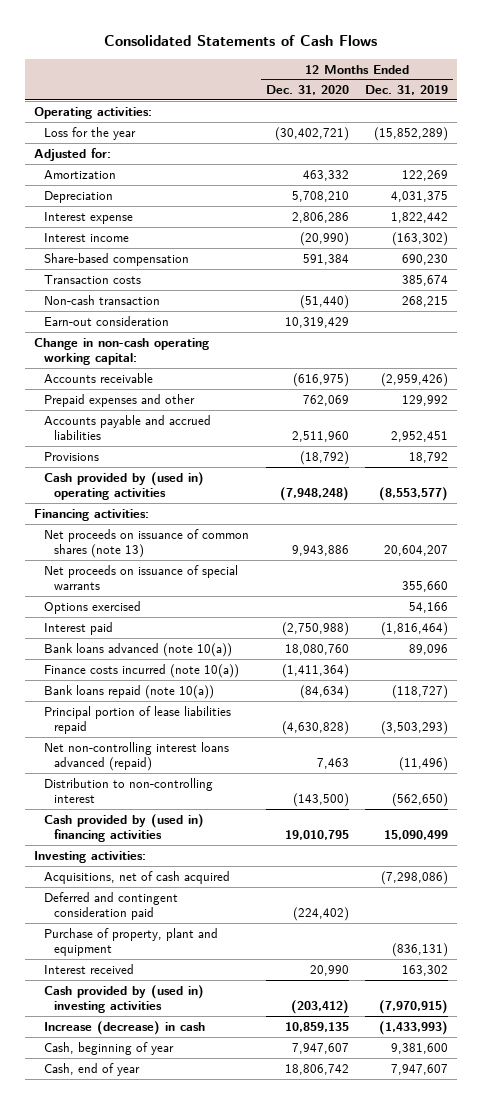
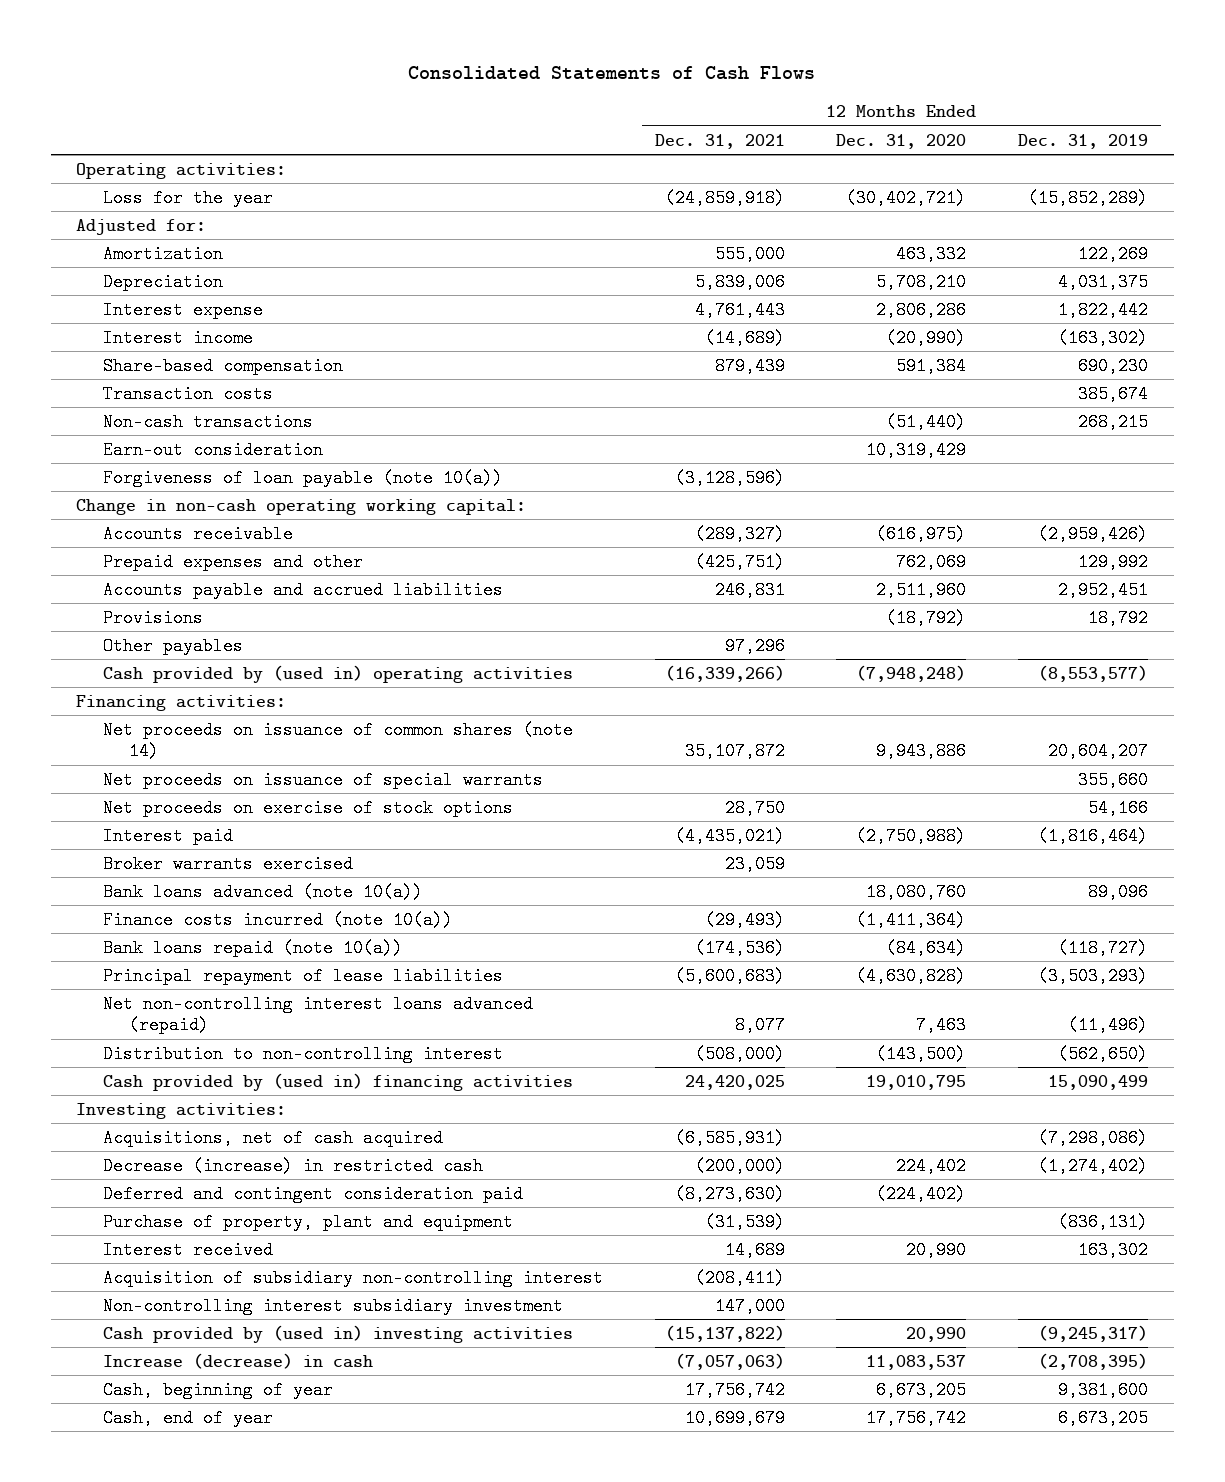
- | 12 Months Ended Dec. 31, 2020 | 12 Months Ended Dec. 31, 2019
+ | 12 Months Ended Dec. 31, 2021 | 12 Months Ended Dec. 31, 2020 | 12 Months Ended Dec. 31, 2019
- Non-cash transaction | (51,440) | 268,215
+ Non-cash transactions | | (51,440) | 268,215
+ Forgiveness of loan payable (note 10(a)) | (3,128,596) | |
+ Other payables | 97,296 | |
- Net proceeds on issuance of common shares (note 13) | 9,943,886 | 20,604,207
+ Net proceeds on issuance of common shares (note 14) | 35,107,872 | 9,943,886 | 20,604,207
- Options exercised | | 54,166
+ Net proceeds on exercise of stock options | 28,750 | | 54,166
+ Broker warrants exercised | 23,059 | |
- Principal portion of lease liabilities repaid | (4,630,828) | (3,503,293)
+ Principal repayment of lease liabilities | (5,600,683) | (4,630,828) | (3,503,293)
+ Decrease (increase) in restricted cash | (200,000) | 224,402 | (1,274,402)
- Cash provided by (used in) investing activities | (203,412) | (7,970,915)
- Increase (decrease) in cash | 10,859,135 | (1,433,993)
- Cash, beginning of year | 7,947,607 | 9,381,600
- Cash, end of year | 18,806,742 | 7,947,607
+ Acquisition of subsidiary non-controlling interest | (208,411) | |
+ Non-controlling interest subsidiary investment | 147,000 | |
+ Cash provided by (used in) investing activities | (15,137,822) | 20,990 | (9,245,317)
+ Increase (decrease) in cash | (7,057,063) | 11,083,537 | (2,708,395)
+ Cash, beginning of year | 17,756,742 | 6,673,205 | 9,381,600
+ Cash, end of year | 10,699,679 | 17,756,742 | 6,673,205

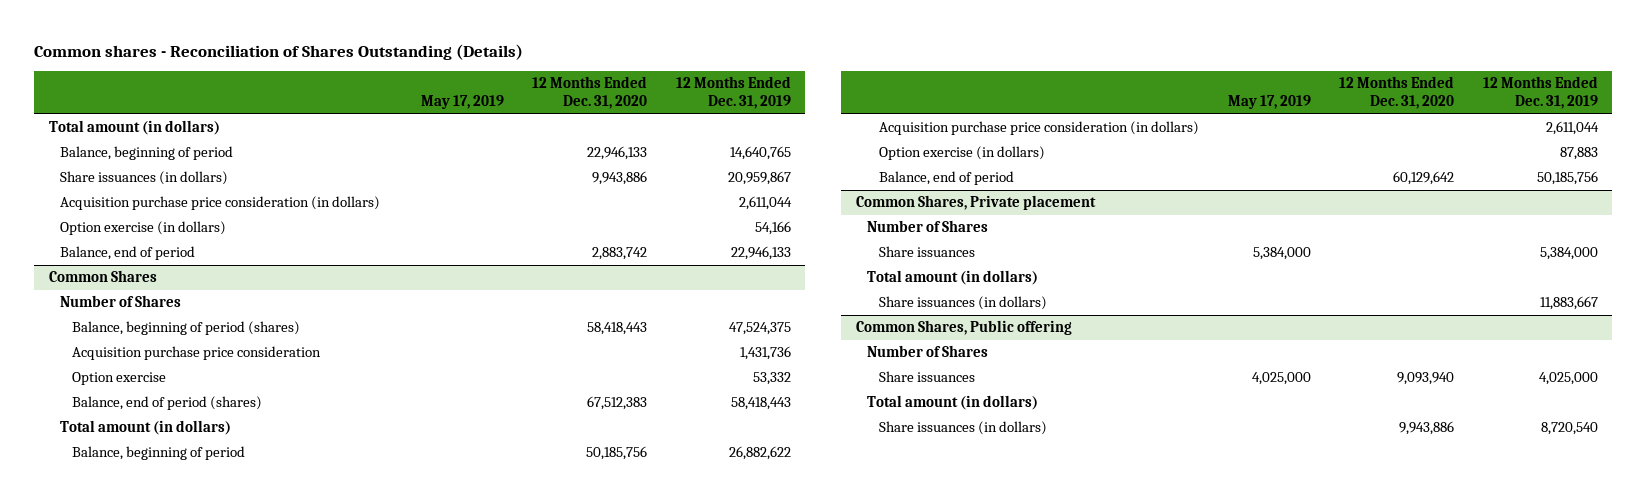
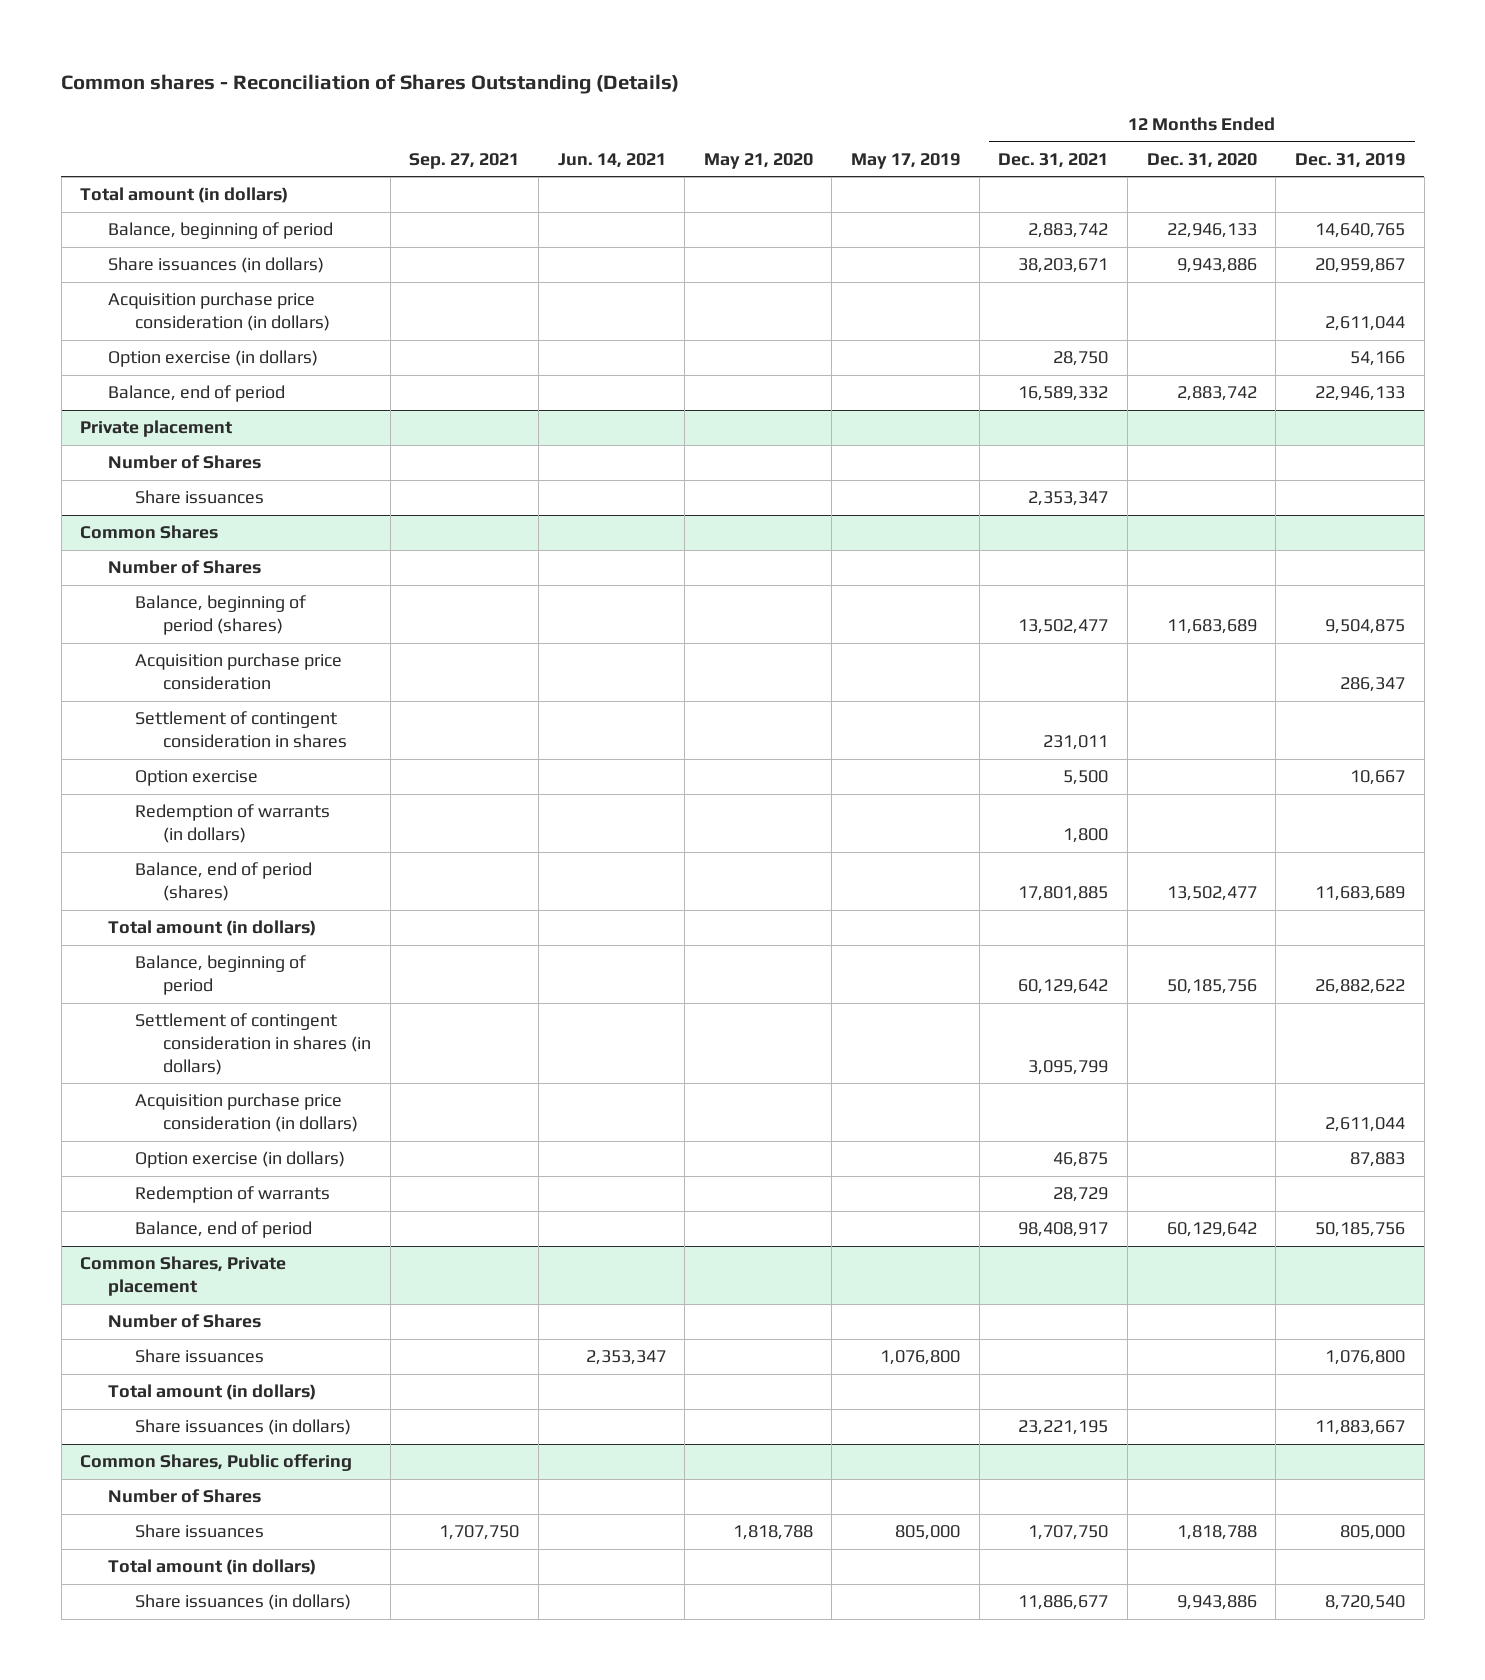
- | May 17, 2019 | 12 Months Ended Dec. 31, 2020 | 12 Months Ended Dec. 31, 2019
+ | Sep. 27, 2021 | Jun. 14, 2021 | May 21, 2020 | May 17, 2019 | 12 Months Ended Dec. 31, 2021 | 12 Months Ended Dec. 31, 2020 | 12 Months Ended Dec. 31, 2019
+ Private placement
+ Number of Shares
+ Share issuances | | | | | 2,353,347 | |
@ Common Shares
- Balance, beginning of period (shares) | | 58,418,443 | 47,524,375
- Acquisition purchase price consideration | | | 1,431,736
- Option exercise | | | 53,332
- Balance, end of period (shares) | | 67,512,383 | 58,418,443
+ Balance, beginning of period (shares) | | | | | 13,502,477 | 11,683,689 | 9,504,875
+ Acquisition purchase price consideration | | | | | | | 286,347
+ Settlement of contingent consideration in shares | | | | | 231,011 | |
+ Option exercise | | | | | 5,500 | | 10,667
+ Redemption of warrants (in dollars) | | | | | 1,800 | |
+ Balance, end of period (shares) | | | | | 17,801,885 | 13,502,477 | 11,683,689
+ Settlement of contingent consideration in shares (in dollars) | | | | | 3,095,799 | |
+ Redemption of warrants | | | | | 28,729 | |
@ Common Shares, Private placement
- Share issuances | 5,384,000 | | 5,384,000
+ Share issuances | | 2,353,347 | | 1,076,800 | | | 1,076,800
@ Common Shares, Public offering
- Share issuances | 4,025,000 | 9,093,940 | 4,025,000
+ Share issuances | 1,707,750 | | 1,818,788 | 805,000 | 1,707,750 | 1,818,788 | 805,000

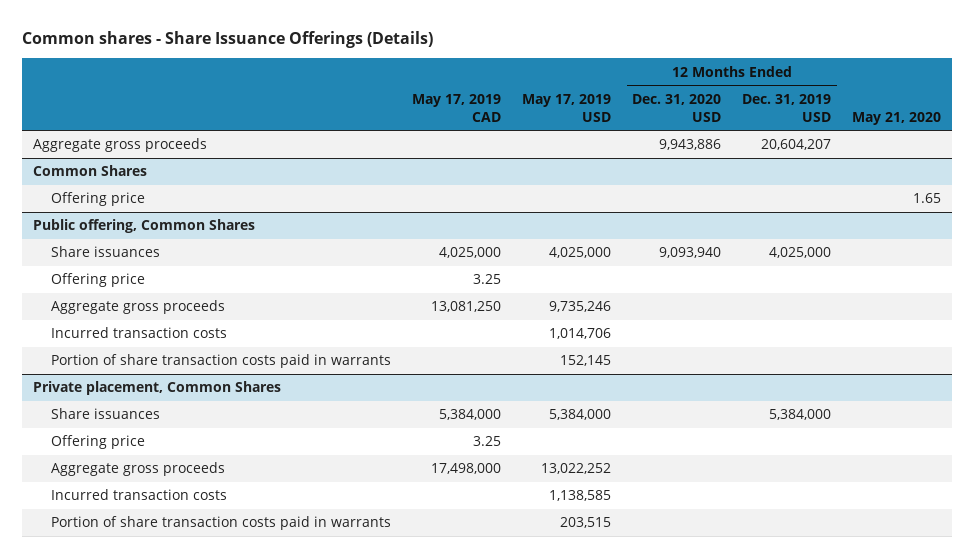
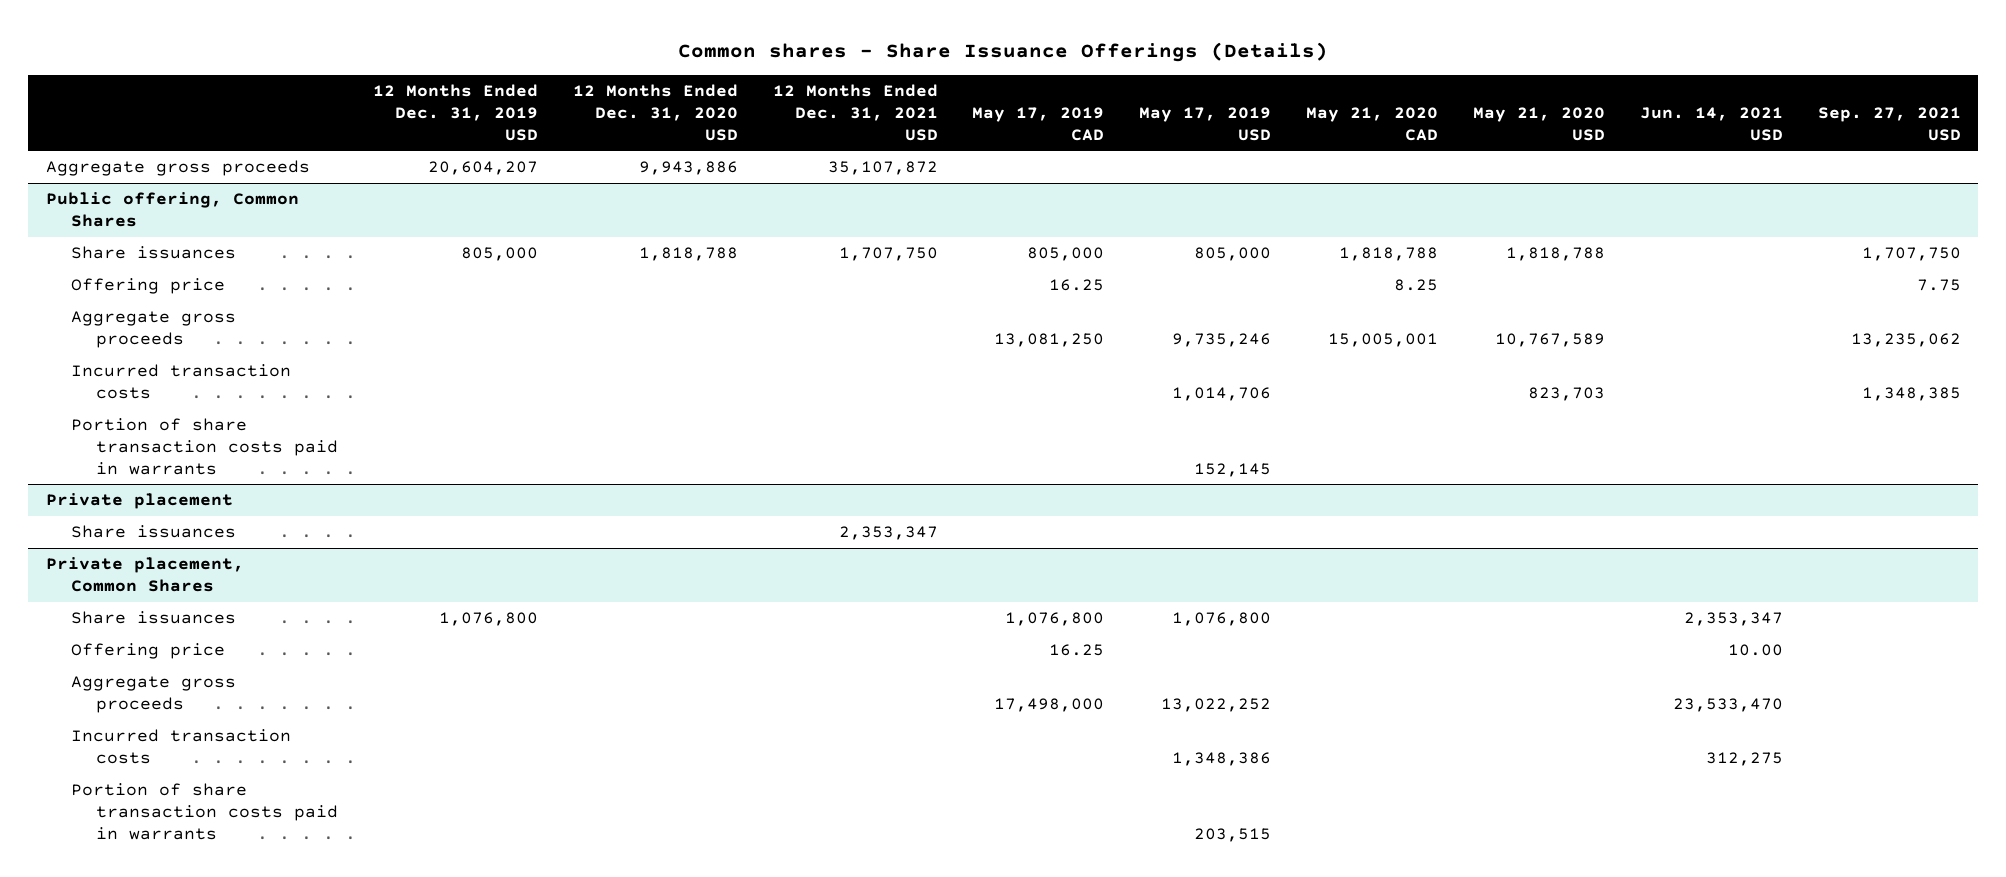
- | May 17, 2019 CAD | May 17, 2019 USD | 12 Months Ended Dec. 31, 2020 USD | 12 Months Ended Dec. 31, 2019 USD | May 21, 2020
+ | 12 Months Ended Dec. 31, 2019 USD | 12 Months Ended Dec. 31, 2020 USD | 12 Months Ended Dec. 31, 2021 USD | May 17, 2019 CAD | May 17, 2019 USD | May 21, 2020 CAD | May 21, 2020 USD | Jun. 14, 2021 USD | Sep. 27, 2021 USD
- Common Shares
- Offering price | | | | | 1.65
@ Public offering, Common Shares
- Share issuances | 4,025,000 | 4,025,000 | 9,093,940 | 4,025,000 |
- Offering price | 3.25 | | | |
+ Share issuances | 805,000 | 1,818,788 | 1,707,750 | 805,000 | 805,000 | 1,818,788 | 1,818,788 | | 1,707,750
+ Offering price | | | | 16.25 | | 8.25 | | | 7.75
+ Private placement
+ Share issuances | | | 2,353,347 | | | | | |
@ Private placement, Common Shares
- Share issuances | 5,384,000 | 5,384,000 | | 5,384,000 |
- Offering price | 3.25 | | | |
+ Share issuances | 1,076,800 | | | 1,076,800 | 1,076,800 | | | 2,353,347 |
+ Offering price | | | | 16.25 | | | | 10.00 |
- Incurred transaction costs | | 1,138,585 | | |
+ Incurred transaction costs | | | | | 1,348,386 | | | 312,275 |

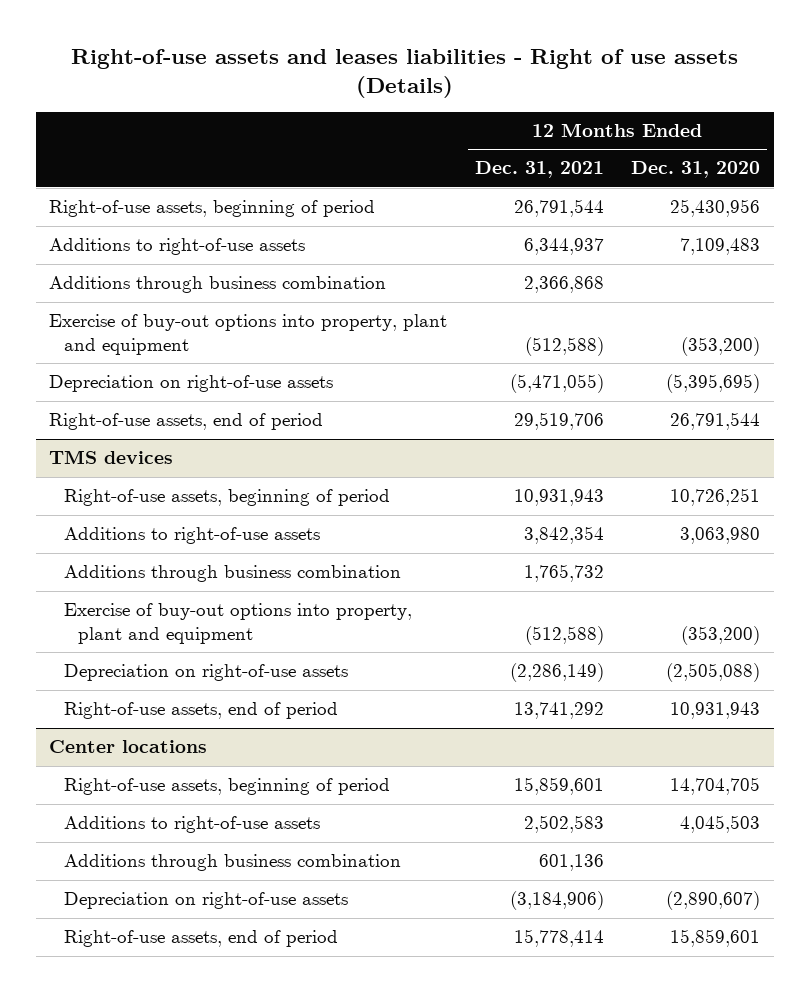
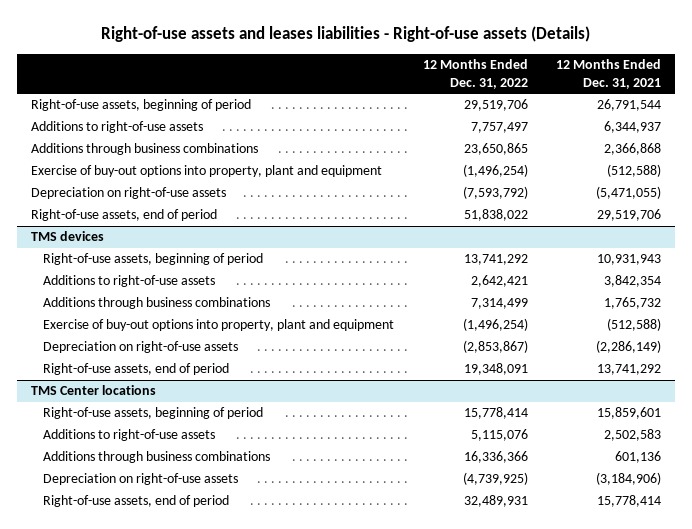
- Right-of-use assets and leases liabilities - Right of use assets (Details)
+ Right-of-use assets and leases liabilities - Right-of-use assets (Details)
- | 12 Months Ended Dec. 31, 2021 | 12 Months Ended Dec. 31, 2020
+ | 12 Months Ended Dec. 31, 2022 | 12 Months Ended Dec. 31, 2021
- Additions through business combination | 2,366,868 |
+ Additions through business combinations | 23,650,865 | 2,366,868
@ TMS devices
- Additions through business combination | 1,765,732 |
+ Additions through business combinations | 7,314,499 | 1,765,732
- Center locations
+ TMS Center locations
- Additions through business combination | 601,136 |
+ Additions through business combinations | 16,336,366 | 601,136

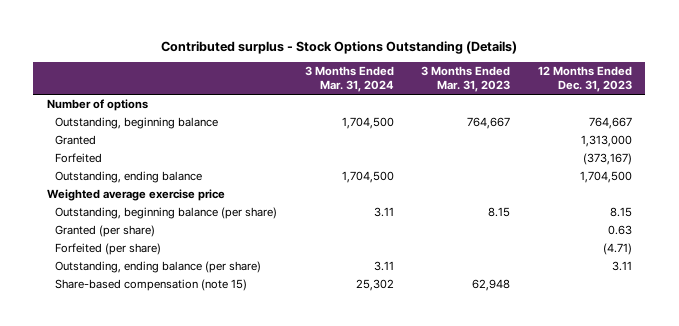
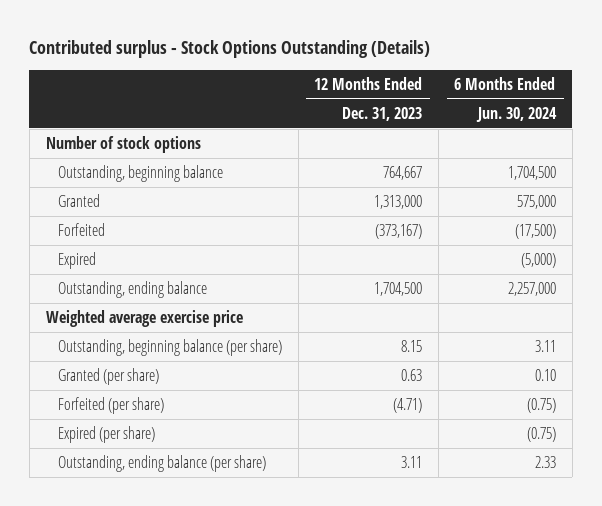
- | 3 Months Ended Mar. 31, 2024 | 3 Months Ended Mar. 31, 2023 | 12 Months Ended Dec. 31, 2023
+ | 12 Months Ended Dec. 31, 2023 | 6 Months Ended Jun. 30, 2024
- Number of options
+ Number of stock options
+ Expired | | (5,000)
+ Expired (per share) | | (0.75)
- Share-based compensation (note 15) | 25,302 | 62,948 |

